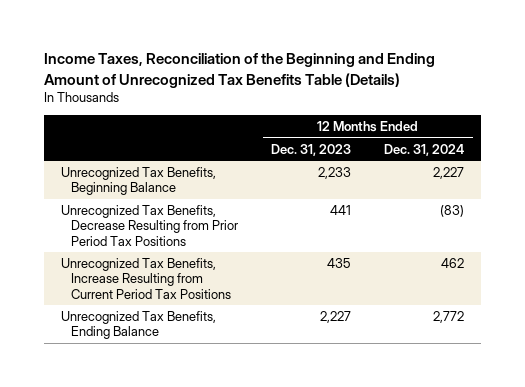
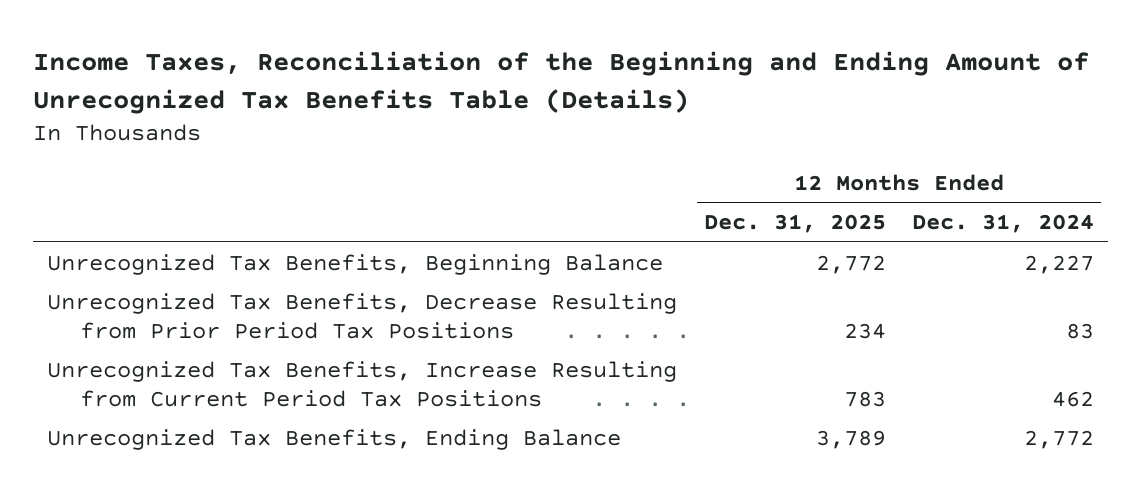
- | 12 Months Ended Dec. 31, 2023 | 12 Months Ended Dec. 31, 2024
+ | 12 Months Ended Dec. 31, 2025 | 12 Months Ended Dec. 31, 2024
- Unrecognized Tax Benefits, Decrease Resulting from Prior Period Tax Positions | 441 | (83)
+ Unrecognized Tax Benefits, Decrease Resulting from Prior Period Tax Positions | 234 | 83

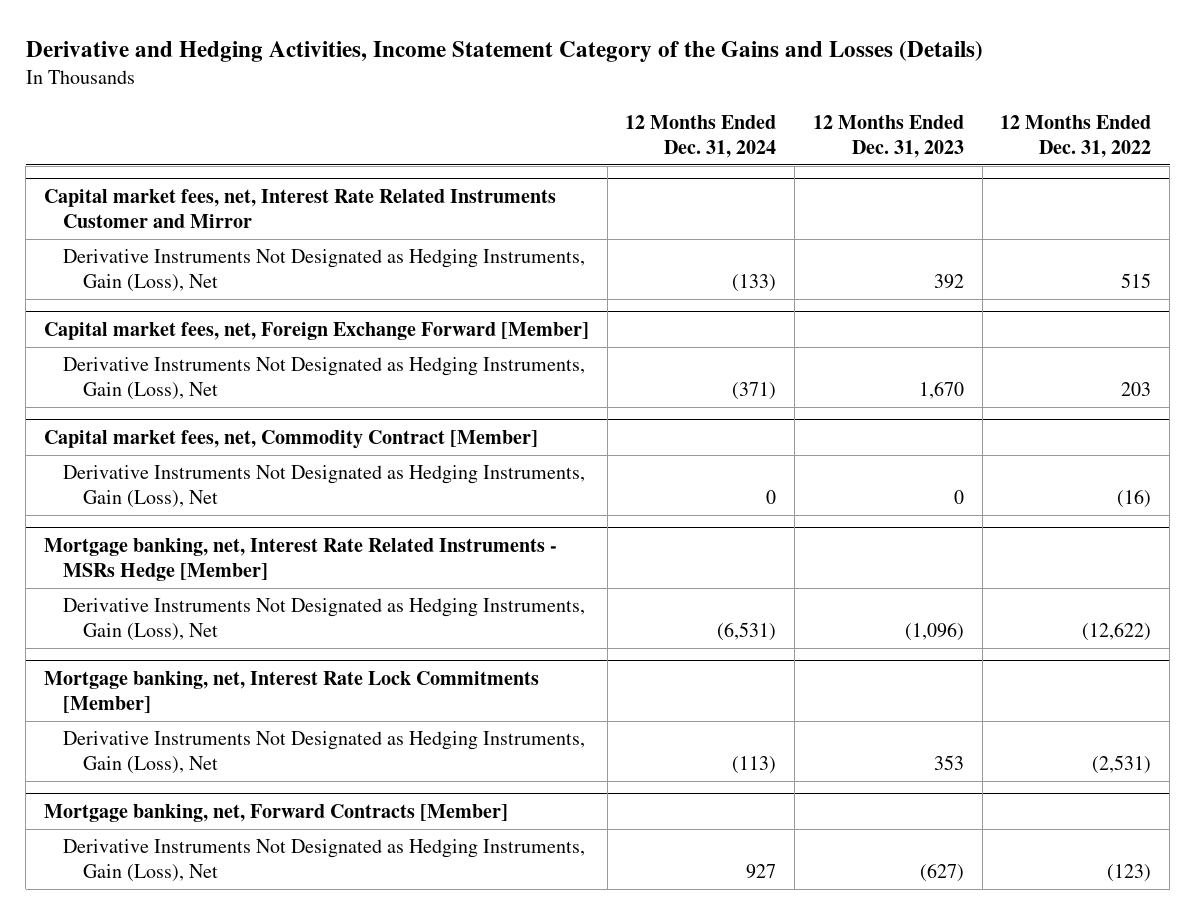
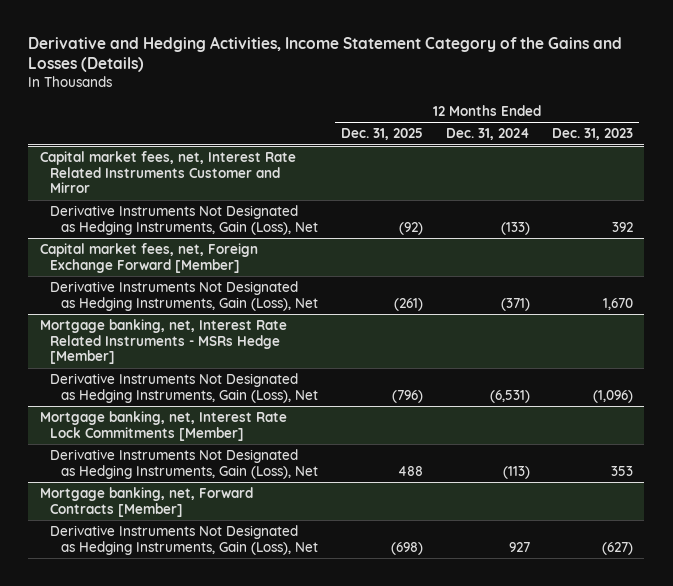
- | 12 Months Ended Dec. 31, 2024 | 12 Months Ended Dec. 31, 2023 | 12 Months Ended Dec. 31, 2022
+ | 12 Months Ended Dec. 31, 2025 | 12 Months Ended Dec. 31, 2024 | 12 Months Ended Dec. 31, 2023
- Capital market fees, net, Commodity Contract [Member]
- Derivative Instruments Not Designated as Hedging Instruments, Gain (Loss), Net | 0 | 0 | (16)

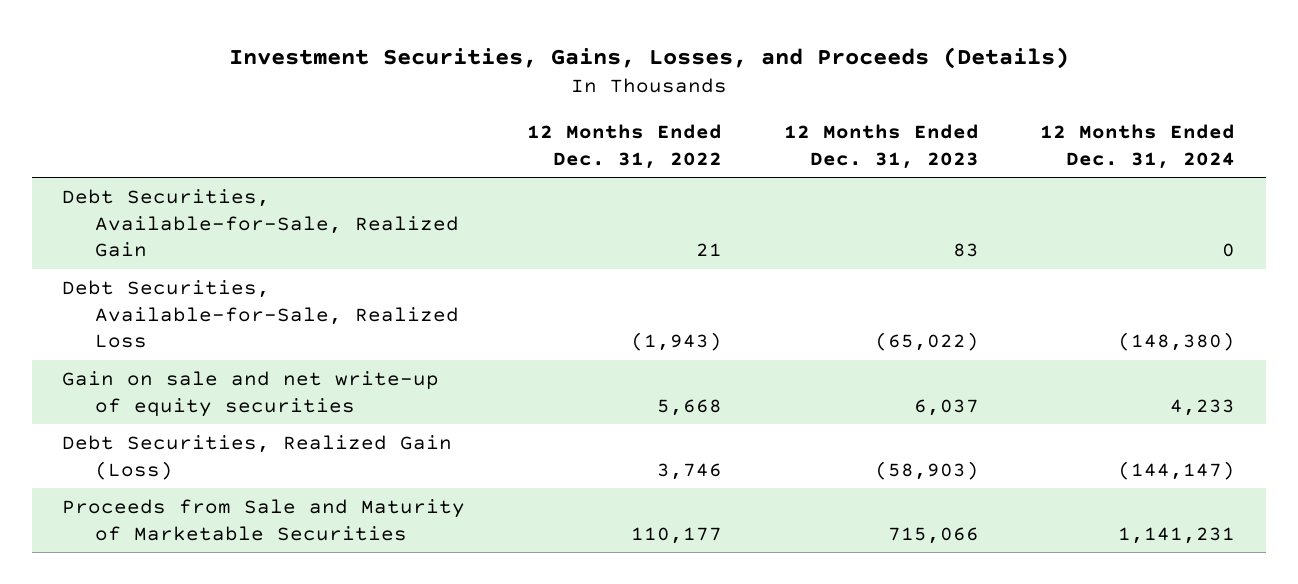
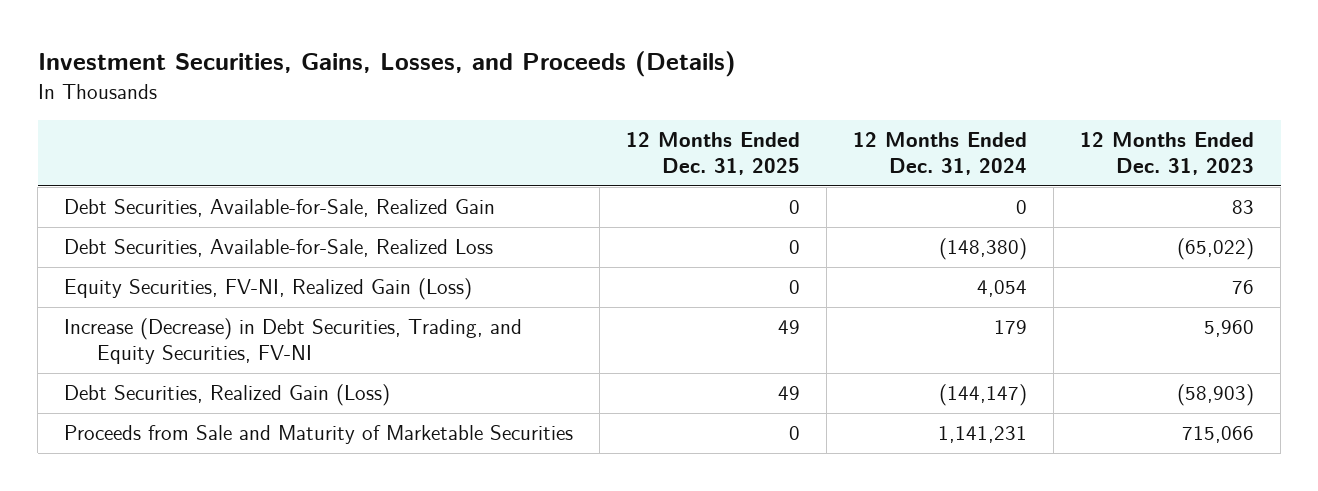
- | 12 Months Ended Dec. 31, 2022 | 12 Months Ended Dec. 31, 2023 | 12 Months Ended Dec. 31, 2024
+ | 12 Months Ended Dec. 31, 2025 | 12 Months Ended Dec. 31, 2024 | 12 Months Ended Dec. 31, 2023
- Gain on sale and net write-up of equity securities | 5,668 | 6,037 | 4,233
+ Equity Securities, FV-NI, Realized Gain (Loss) | 0 | 4,054 | 76
+ Increase (Decrease) in Debt Securities, Trading, and Equity Securities, FV-NI | 49 | 179 | 5,960

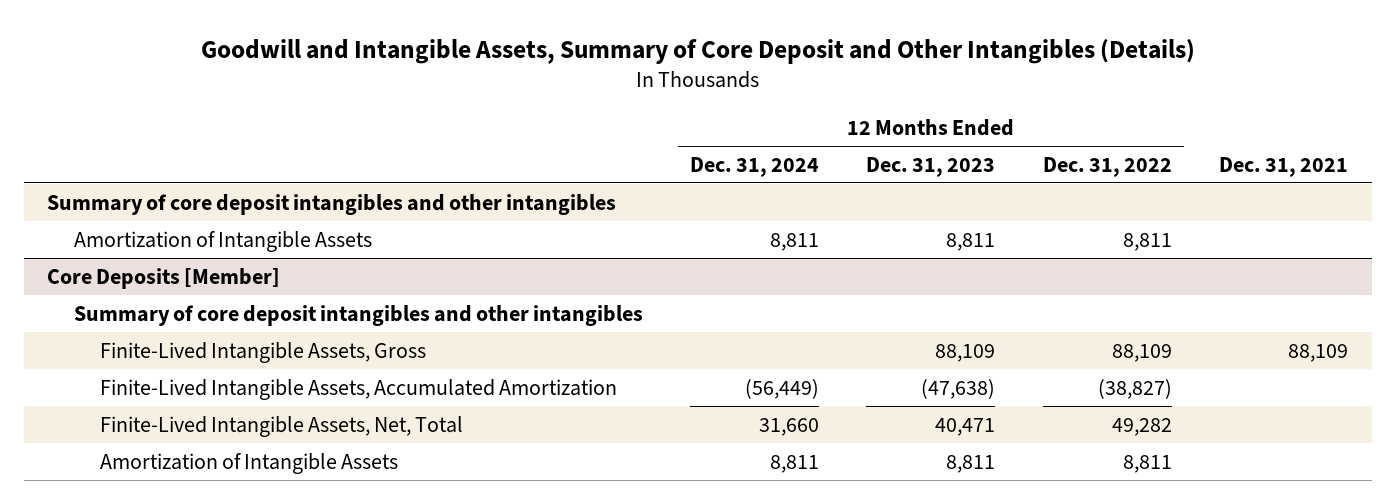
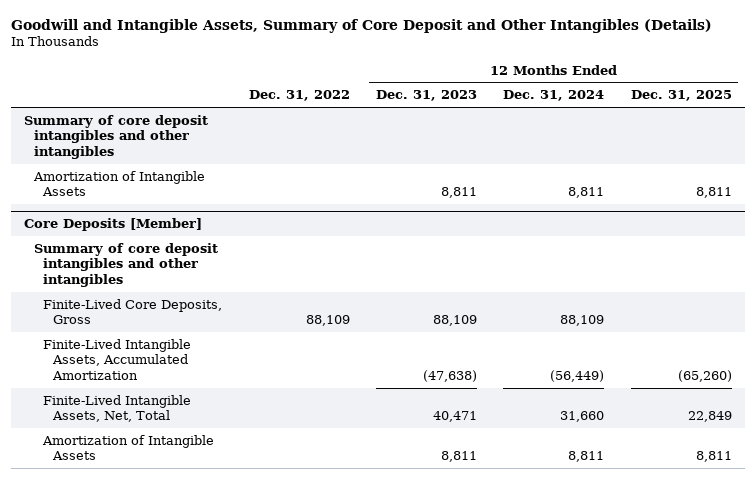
- | 12 Months Ended Dec. 31, 2024 | 12 Months Ended Dec. 31, 2023 | 12 Months Ended Dec. 31, 2022 | Dec. 31, 2021
+ | Dec. 31, 2022 | 12 Months Ended Dec. 31, 2023 | 12 Months Ended Dec. 31, 2024 | 12 Months Ended Dec. 31, 2025
@ Core Deposits [Member]
- Finite-Lived Intangible Assets, Gross | | 88,109 | 88,109 | 88,109
+ Finite-Lived Core Deposits, Gross | 88,109 | 88,109 | 88,109 |

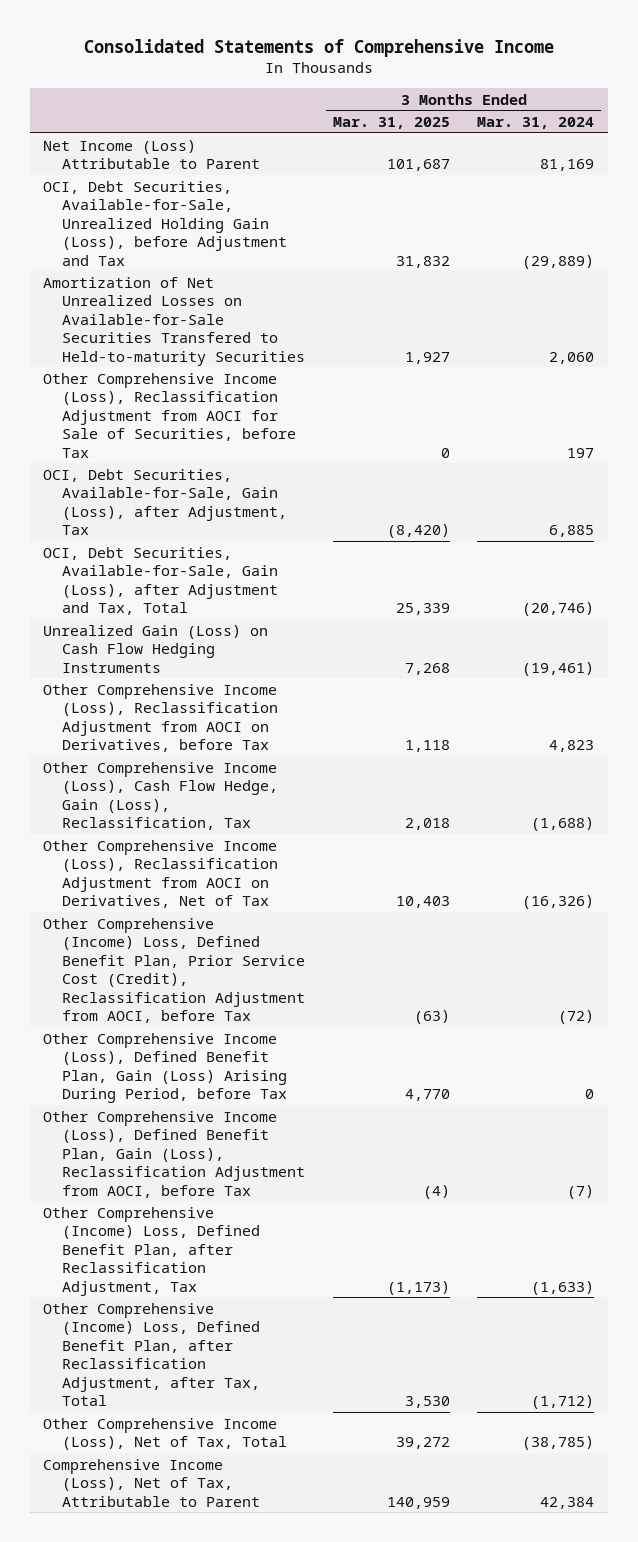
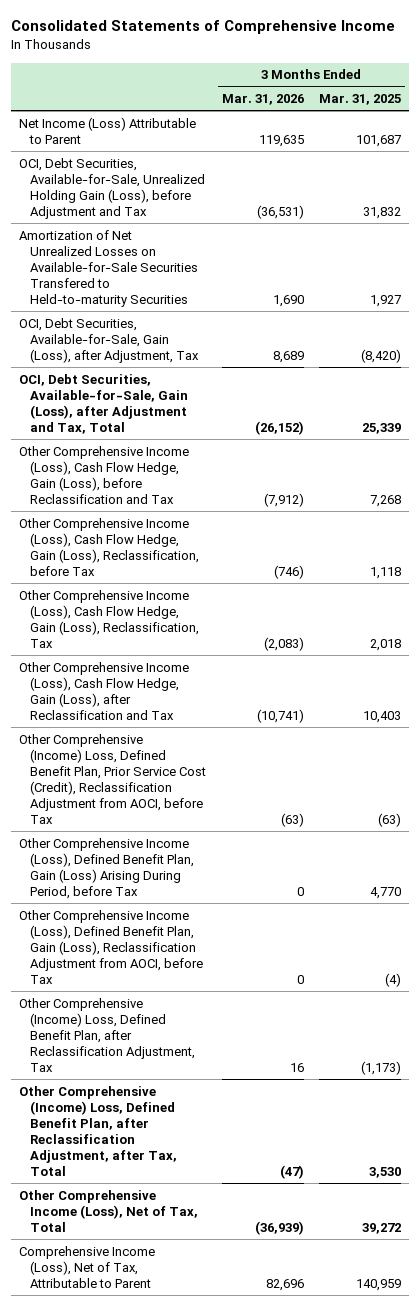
- | 3 Months Ended Mar. 31, 2025 | 3 Months Ended Mar. 31, 2024
+ | 3 Months Ended Mar. 31, 2026 | 3 Months Ended Mar. 31, 2025
- Other Comprehensive Income (Loss), Reclassification Adjustment from AOCI for Sale of Securities, before Tax | 0 | 197
- Unrealized Gain (Loss) on Cash Flow Hedging Instruments | 7,268 | (19,461)
- Other Comprehensive Income (Loss), Reclassification Adjustment from AOCI on Derivatives, before Tax | 1,118 | 4,823
+ Other Comprehensive Income (Loss), Cash Flow Hedge, Gain (Loss), before Reclassification and Tax | (7,912) | 7,268
+ Other Comprehensive Income (Loss), Cash Flow Hedge, Gain (Loss), Reclassification, before Tax | (746) | 1,118
- Other Comprehensive Income (Loss), Reclassification Adjustment from AOCI on Derivatives, Net of Tax | 10,403 | (16,326)
+ Other Comprehensive Income (Loss), Cash Flow Hedge, Gain (Loss), after Reclassification and Tax | (10,741) | 10,403

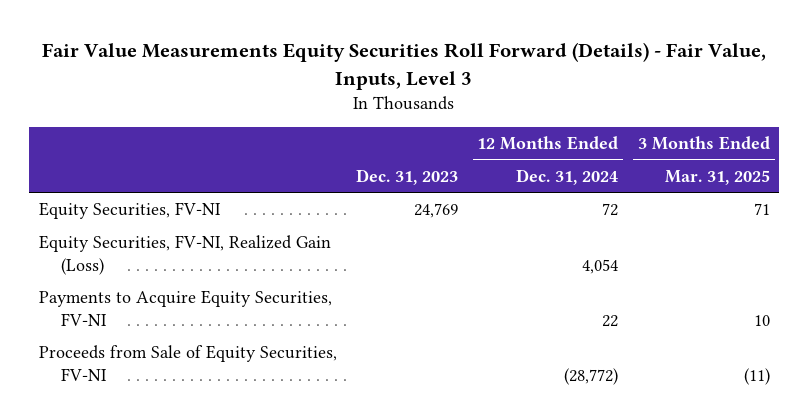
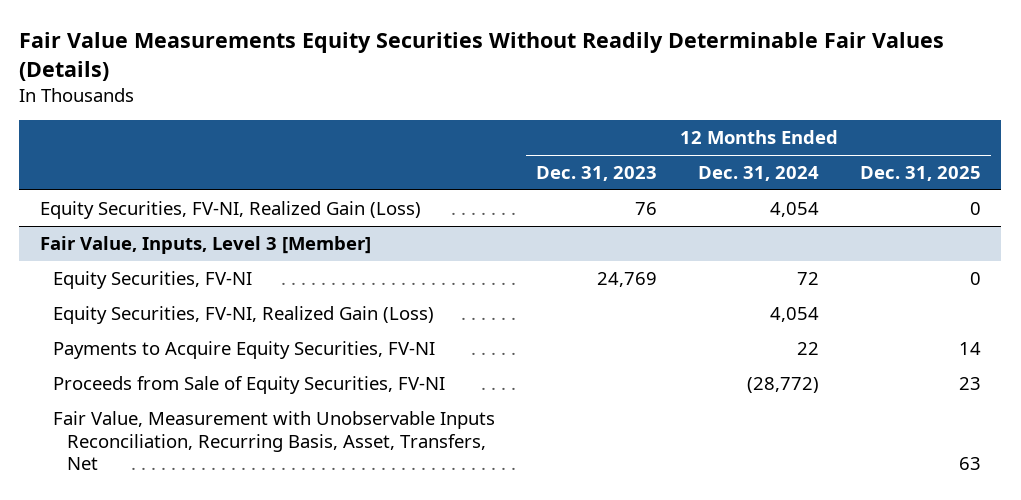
- Fair Value Measurements Equity Securities Roll Forward (Details) - Fair Value, Inputs, Level 3
+ Fair Value Measurements Equity Securities Without Readily Determinable Fair Values (Details)
- | Dec. 31, 2023 | 12 Months Ended Dec. 31, 2024 | 3 Months Ended Mar. 31, 2025
+ | 12 Months Ended Dec. 31, 2023 | 12 Months Ended Dec. 31, 2024 | 12 Months Ended Dec. 31, 2025
+ Equity Securities, FV-NI, Realized Gain (Loss) | 76 | 4,054 | 0
+ Fair Value, Inputs, Level 3 [Member]
+ Fair Value, Measurement with Unobservable Inputs Reconciliation, Recurring Basis, Asset, Transfers, Net | | | 63

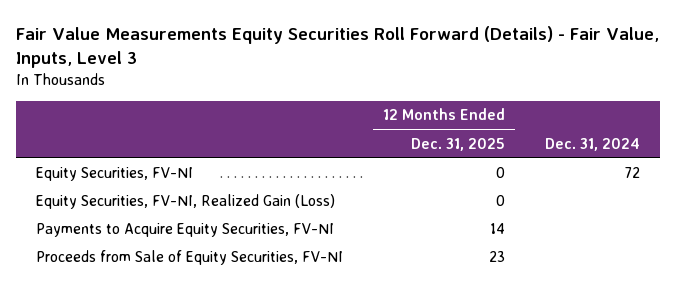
- Fair Value Measurements Equity Securities Without Readily Determinable Fair Values (Details)
+ Fair Value Measurements Equity Securities Roll Forward (Details) - Fair Value, Inputs, Level 3
- | 12 Months Ended Dec. 31, 2023 | 12 Months Ended Dec. 31, 2024 | 12 Months Ended Dec. 31, 2025
+ | 12 Months Ended Dec. 31, 2025 | Dec. 31, 2024
- Fair Value, Inputs, Level 3 [Member]
- Equity Securities, FV-NI, Realized Gain (Loss) | | 4,054 |
moved down: Equity Securities, FV-NI, Realized Gain (Loss) | 0 |
- Fair Value, Measurement with Unobservable Inputs Reconciliation, Recurring Basis, Asset, Transfers, Net | | | 63

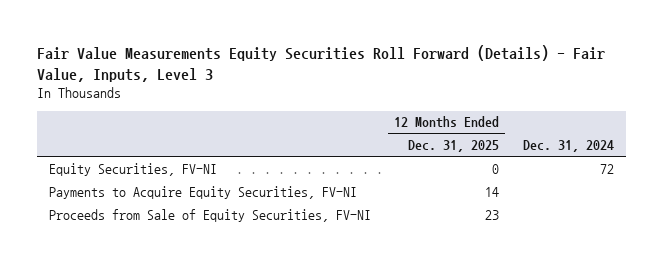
- Equity Securities, FV-NI, Realized Gain (Loss) | 0 |

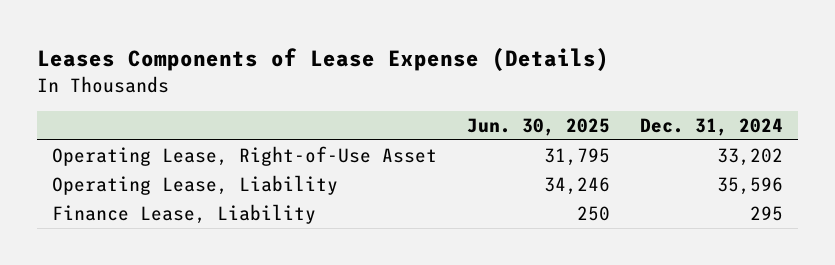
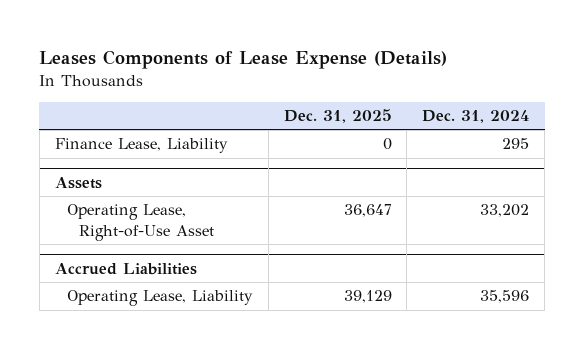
- | Jun. 30, 2025 | Dec. 31, 2024
+ | Dec. 31, 2025 | Dec. 31, 2024
moved up: Finance Lease, Liability | 0 | 295
+ Assets
+ Accrued Liabilities

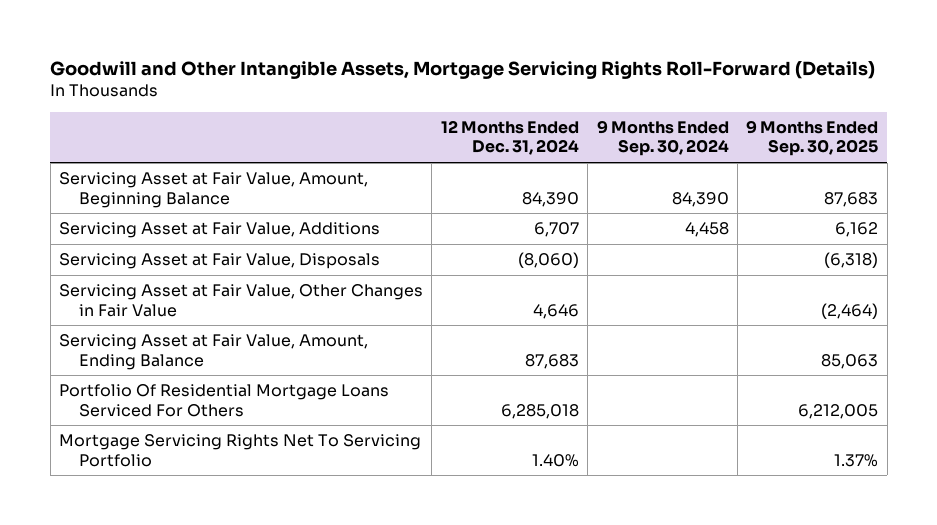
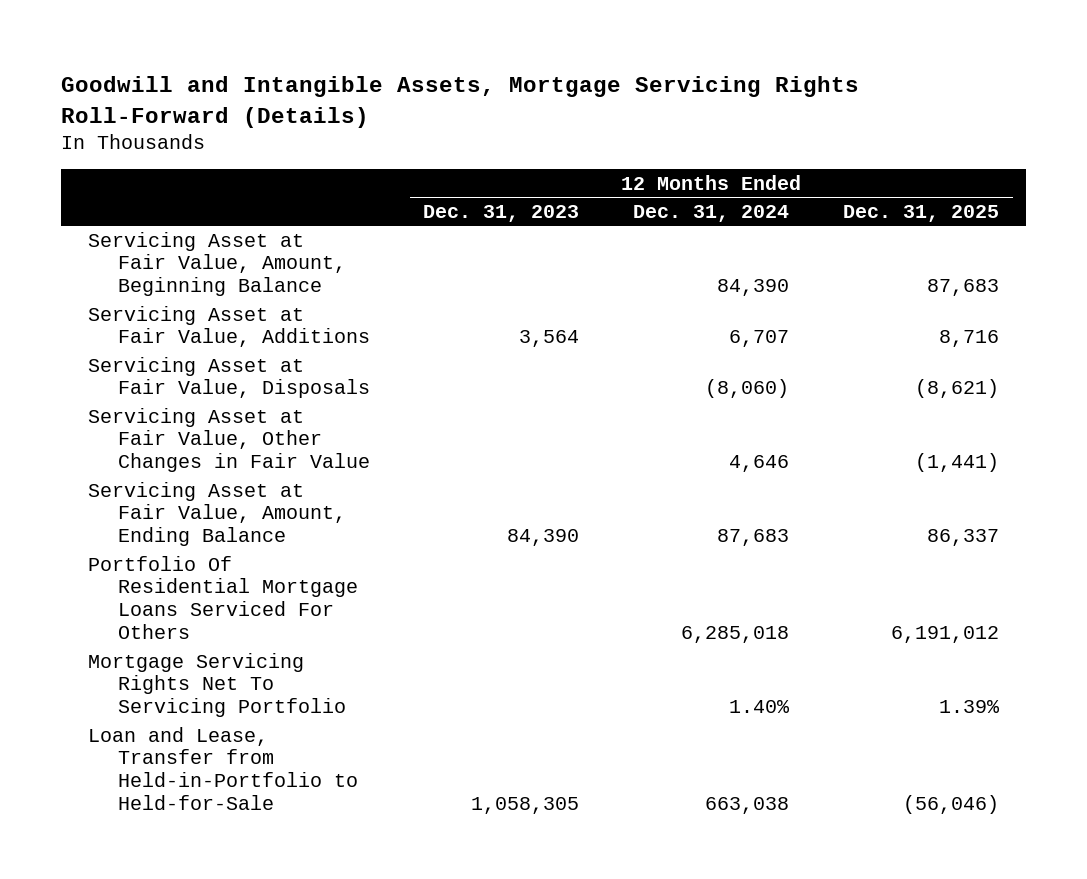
- Goodwill and Other Intangible Assets, Mortgage Servicing Rights Roll-Forward (Details)
+ Goodwill and Intangible Assets, Mortgage Servicing Rights Roll-Forward (Details)
- | 12 Months Ended Dec. 31, 2024 | 9 Months Ended Sep. 30, 2024 | 9 Months Ended Sep. 30, 2025
+ | 12 Months Ended Dec. 31, 2023 | 12 Months Ended Dec. 31, 2024 | 12 Months Ended Dec. 31, 2025
+ Loan and Lease, Transfer from Held-in-Portfolio to Held-for-Sale | 1,058,305 | 663,038 | (56,046)

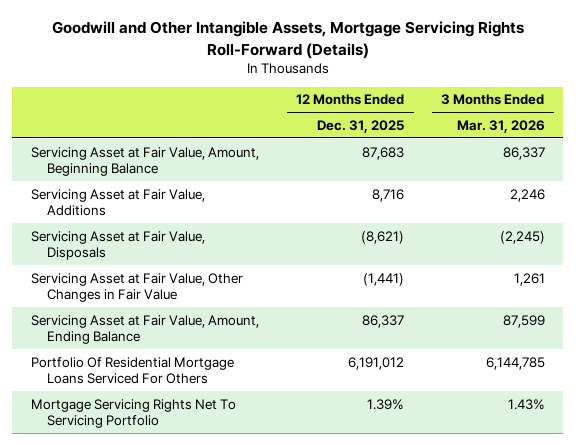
- Goodwill and Intangible Assets, Mortgage Servicing Rights Roll-Forward (Details)
+ Goodwill and Other Intangible Assets, Mortgage Servicing Rights Roll-Forward (Details)
- | 12 Months Ended Dec. 31, 2023 | 12 Months Ended Dec. 31, 2024 | 12 Months Ended Dec. 31, 2025
+ | 12 Months Ended Dec. 31, 2025 | 3 Months Ended Mar. 31, 2026
- Loan and Lease, Transfer from Held-in-Portfolio to Held-for-Sale | 1,058,305 | 663,038 | (56,046)

